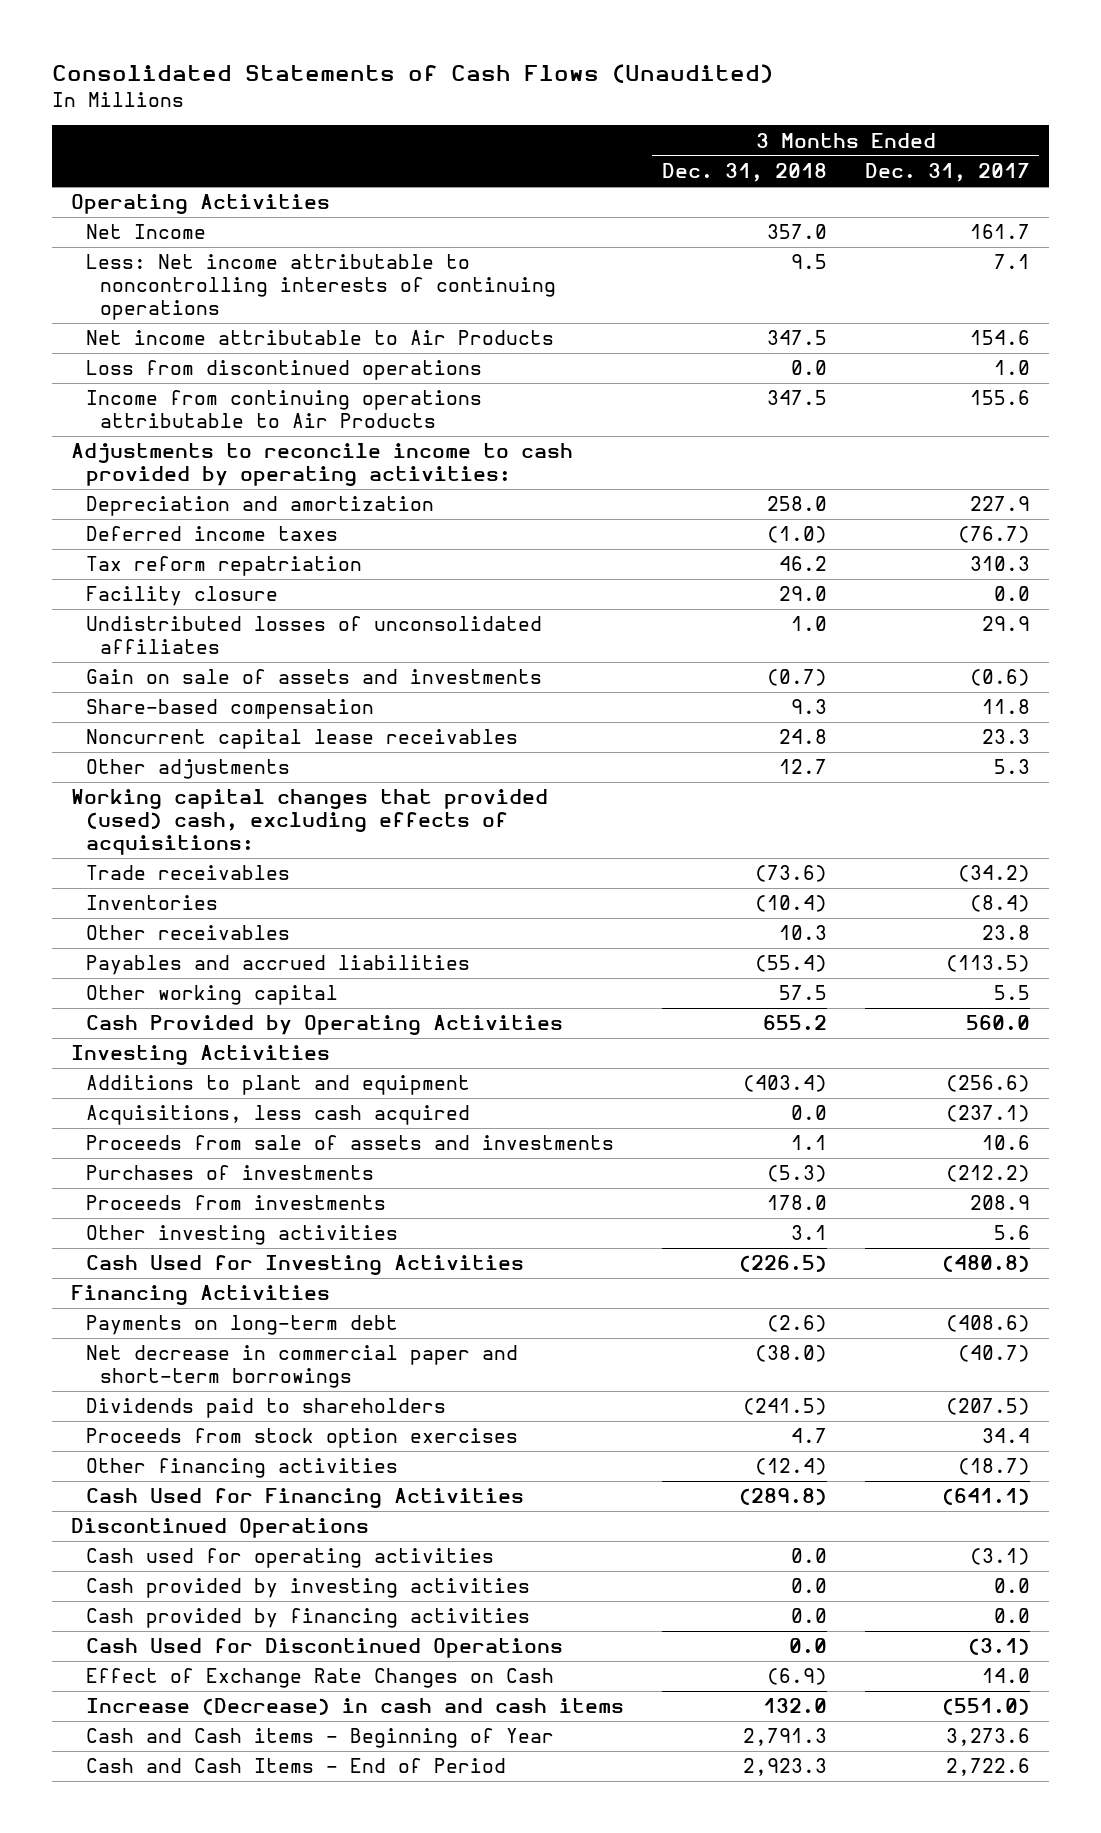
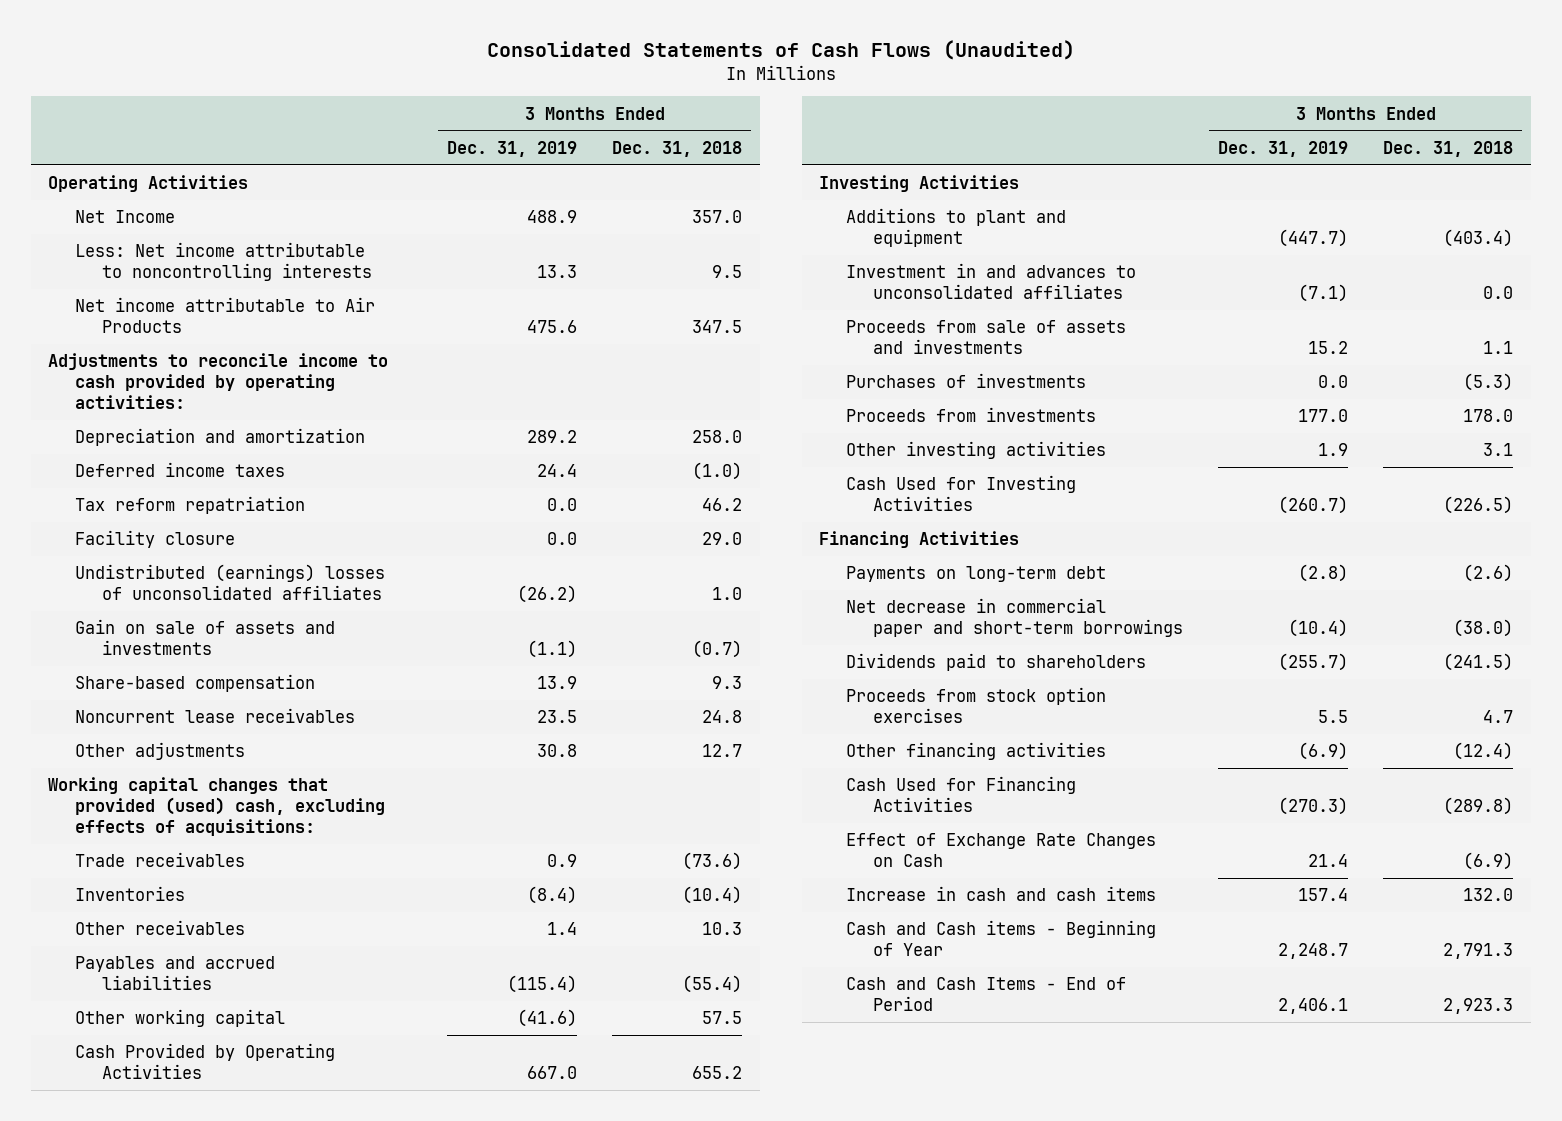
- | 3 Months Ended Dec. 31, 2018 | 3 Months Ended Dec. 31, 2017
+ | 3 Months Ended Dec. 31, 2019 | 3 Months Ended Dec. 31, 2018
- Less: Net income attributable to noncontrolling interests of continuing operations | 9.5 | 7.1
+ Less: Net income attributable to noncontrolling interests | 13.3 | 9.5
- Loss from discontinued operations | 0.0 | 1.0
- Income from continuing operations attributable to Air Products | 347.5 | 155.6
- Undistributed losses of unconsolidated affiliates | 1.0 | 29.9
+ Undistributed (earnings) losses of unconsolidated affiliates | (26.2) | 1.0
- Noncurrent capital lease receivables | 24.8 | 23.3
+ Noncurrent lease receivables | 23.5 | 24.8
- Acquisitions, less cash acquired | 0.0 | (237.1)
+ Investment in and advances to unconsolidated affiliates | (7.1) | 0.0
- Discontinued Operations
- Cash used for operating activities | 0.0 | (3.1)
- Cash provided by investing activities | 0.0 | 0.0
- Cash provided by financing activities | 0.0 | 0.0
- Cash Used for Discontinued Operations | 0.0 | (3.1)
- Increase (Decrease) in cash and cash items | 132.0 | (551.0)
+ Increase in cash and cash items | 157.4 | 132.0

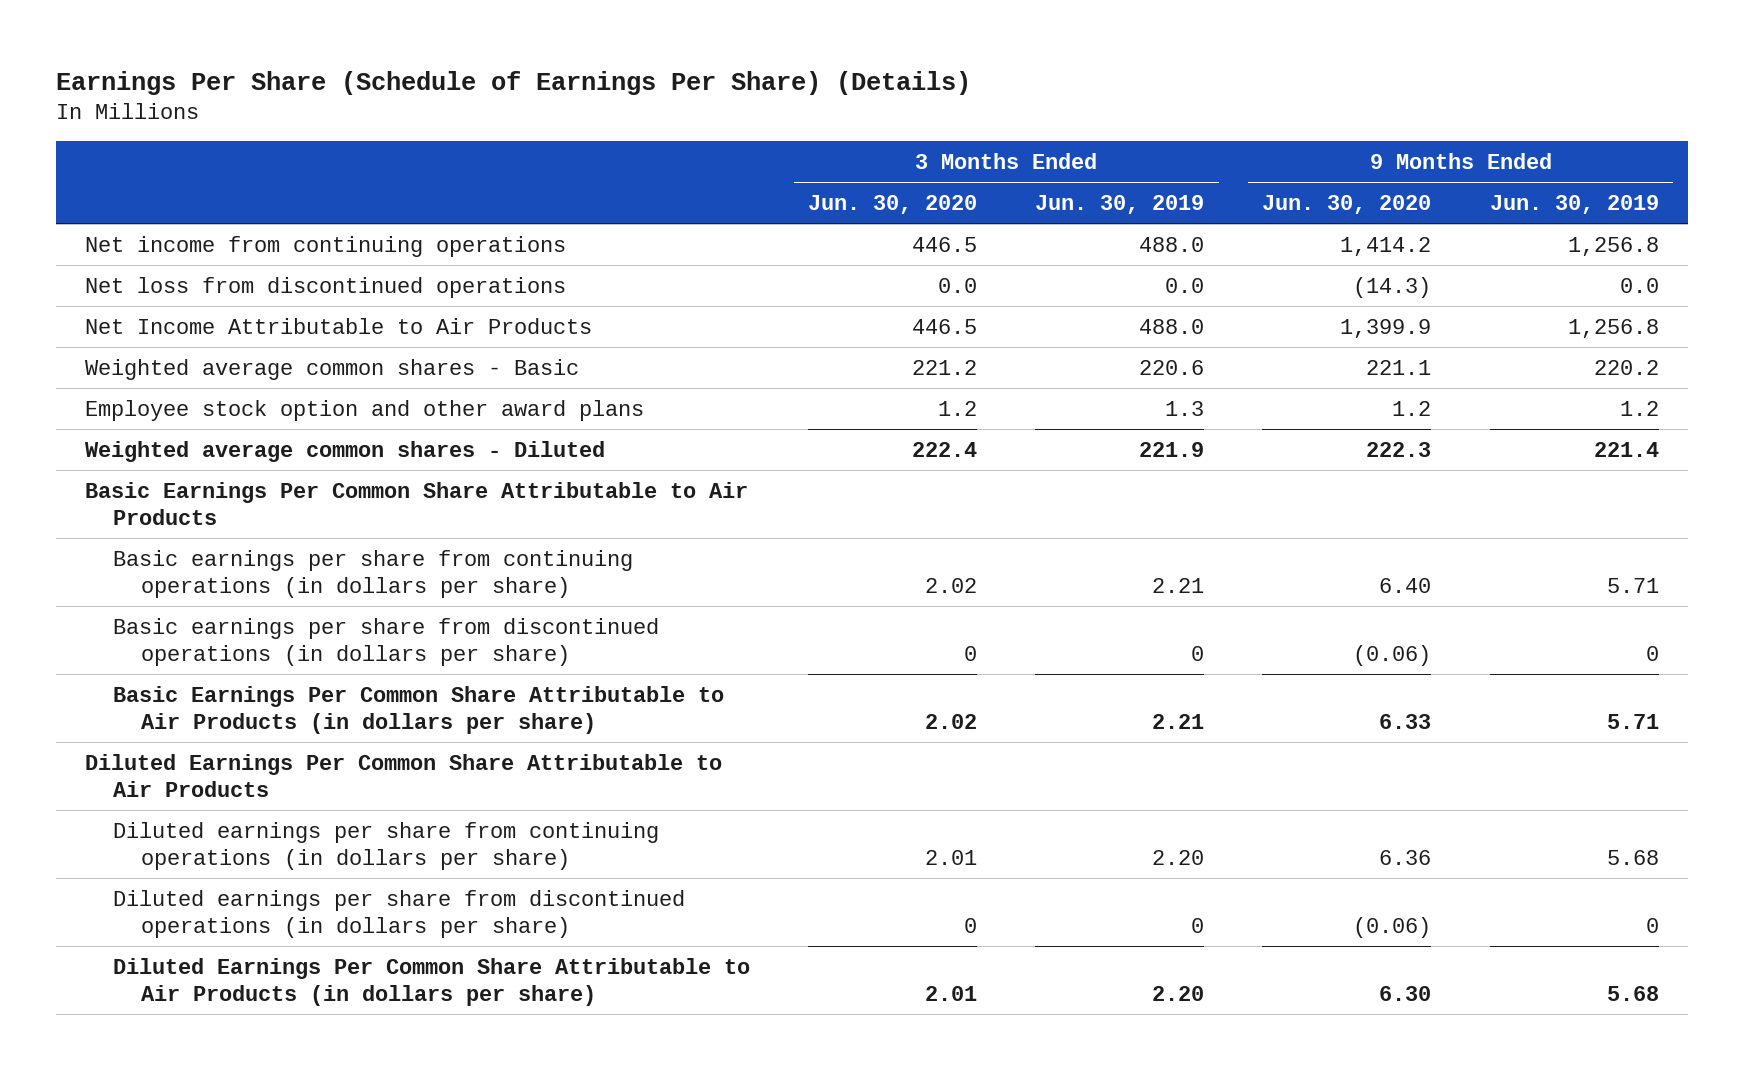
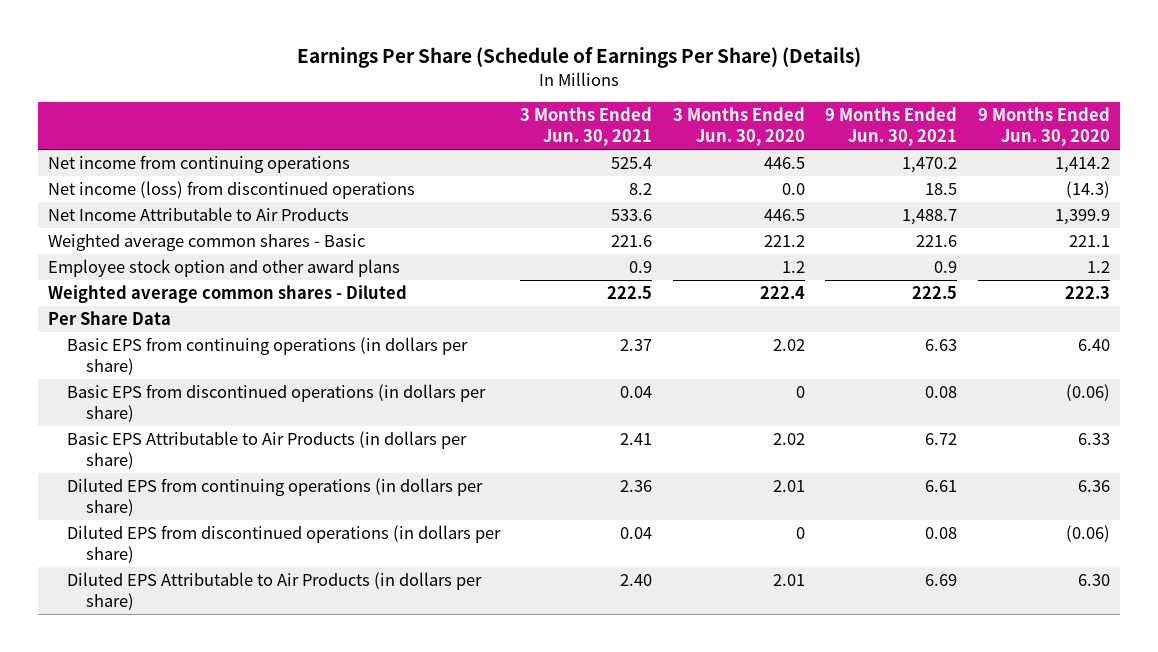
- | 3 Months Ended Jun. 30, 2020 | 3 Months Ended Jun. 30, 2019 | 9 Months Ended Jun. 30, 2020 | 9 Months Ended Jun. 30, 2019
+ | 3 Months Ended Jun. 30, 2021 | 3 Months Ended Jun. 30, 2020 | 9 Months Ended Jun. 30, 2021 | 9 Months Ended Jun. 30, 2020
- Net loss from discontinued operations | 0.0 | 0.0 | (14.3) | 0.0
+ Net income (loss) from discontinued operations | 8.2 | 0.0 | 18.5 | (14.3)
- Basic Earnings Per Common Share Attributable to Air Products
- Basic earnings per share from continuing operations (in dollars per share) | 2.02 | 2.21 | 6.40 | 5.71
- Basic earnings per share from discontinued operations (in dollars per share) | 0 | 0 | (0.06) | 0
- Basic Earnings Per Common Share Attributable to Air Products (in dollars per share) | 2.02 | 2.21 | 6.33 | 5.71
- Diluted Earnings Per Common Share Attributable to Air Products
- Diluted earnings per share from continuing operations (in dollars per share) | 2.01 | 2.20 | 6.36 | 5.68
- Diluted earnings per share from discontinued operations (in dollars per share) | 0 | 0 | (0.06) | 0
- Diluted Earnings Per Common Share Attributable to Air Products (in dollars per share) | 2.01 | 2.20 | 6.30 | 5.68
+ Per Share Data
+ Basic EPS from continuing operations (in dollars per share) | 2.37 | 2.02 | 6.63 | 6.40
+ Basic EPS from discontinued operations (in dollars per share) | 0.04 | 0 | 0.08 | (0.06)
+ Basic EPS Attributable to Air Products (in dollars per share) | 2.41 | 2.02 | 6.72 | 6.33
+ Diluted EPS from continuing operations (in dollars per share) | 2.36 | 2.01 | 6.61 | 6.36
+ Diluted EPS from discontinued operations (in dollars per share) | 0.04 | 0 | 0.08 | (0.06)
+ Diluted EPS Attributable to Air Products (in dollars per share) | 2.40 | 2.01 | 6.69 | 6.30

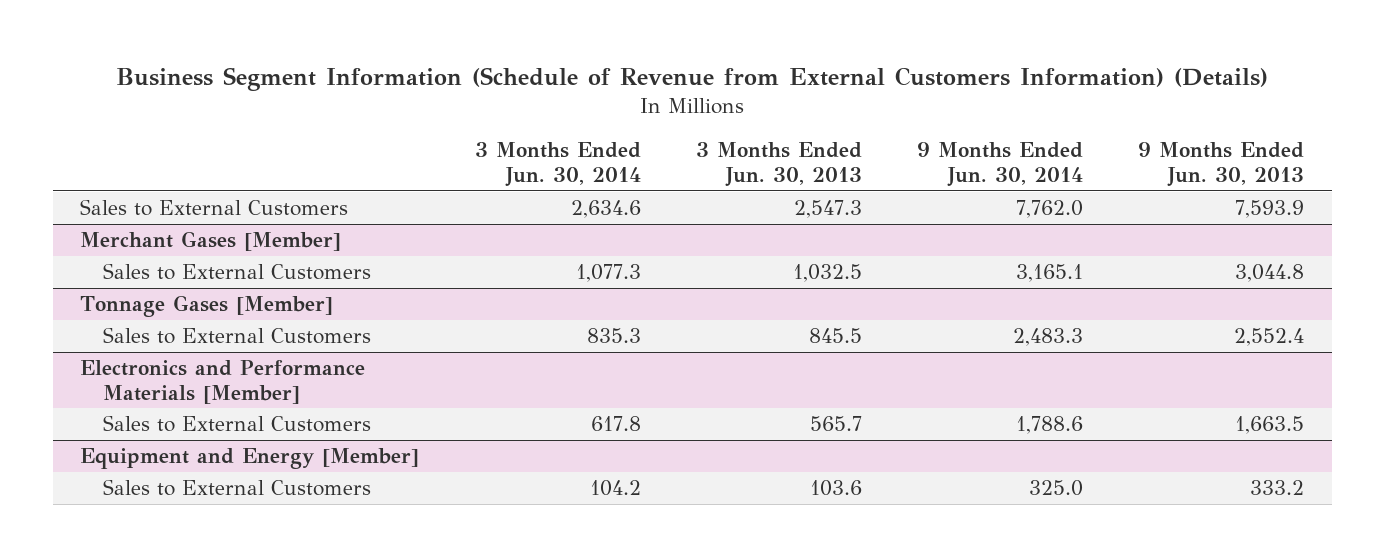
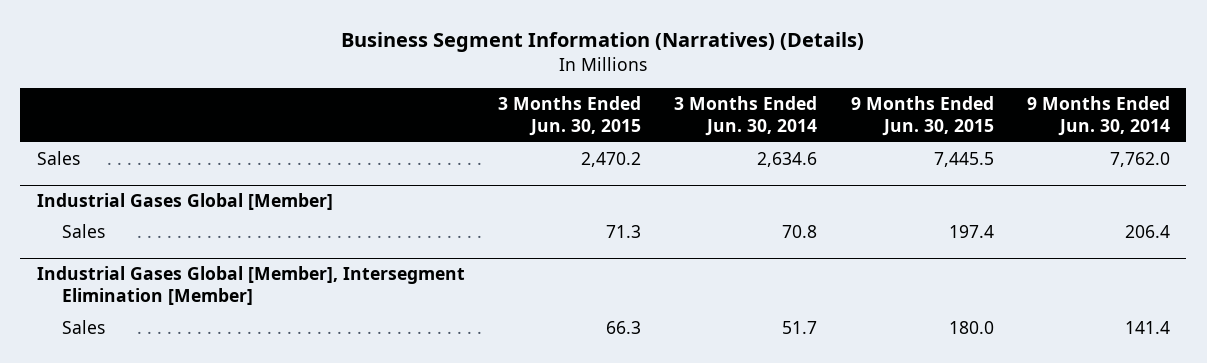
- Business Segment Information (Schedule of Revenue from External Customers Information) (Details)
+ Business Segment Information (Narratives) (Details)
- | 3 Months Ended Jun. 30, 2014 | 3 Months Ended Jun. 30, 2013 | 9 Months Ended Jun. 30, 2014 | 9 Months Ended Jun. 30, 2013
+ | 3 Months Ended Jun. 30, 2015 | 3 Months Ended Jun. 30, 2014 | 9 Months Ended Jun. 30, 2015 | 9 Months Ended Jun. 30, 2014
- Sales to External Customers | 2,634.6 | 2,547.3 | 7,762.0 | 7,593.9
- Merchant Gases [Member]
- Sales to External Customers | 1,077.3 | 1,032.5 | 3,165.1 | 3,044.8
- Tonnage Gases [Member]
- Sales to External Customers | 835.3 | 845.5 | 2,483.3 | 2,552.4
- Electronics and Performance Materials [Member]
- Sales to External Customers | 617.8 | 565.7 | 1,788.6 | 1,663.5
- Equipment and Energy [Member]
- Sales to External Customers | 104.2 | 103.6 | 325.0 | 333.2
+ Sales | 2,470.2 | 2,634.6 | 7,445.5 | 7,762.0
+ Industrial Gases Global [Member]
+ Sales | 71.3 | 70.8 | 197.4 | 206.4
+ Industrial Gases Global [Member], Intersegment Elimination [Member]
+ Sales | 66.3 | 51.7 | 180.0 | 141.4

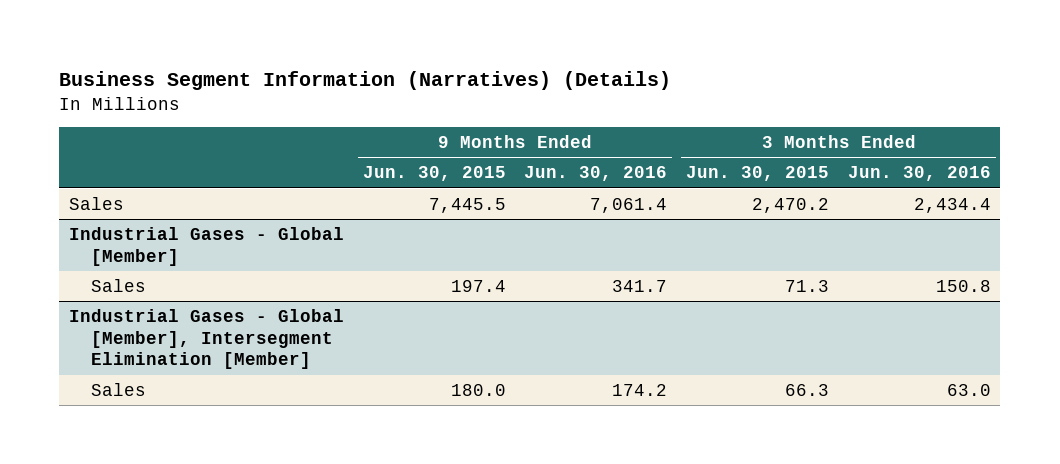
- | 3 Months Ended Jun. 30, 2015 | 3 Months Ended Jun. 30, 2014 | 9 Months Ended Jun. 30, 2015 | 9 Months Ended Jun. 30, 2014
+ | 9 Months Ended Jun. 30, 2015 | 9 Months Ended Jun. 30, 2016 | 3 Months Ended Jun. 30, 2015 | 3 Months Ended Jun. 30, 2016
- Industrial Gases Global [Member]
+ Industrial Gases - Global [Member]
- Industrial Gases Global [Member], Intersegment Elimination [Member]
+ Industrial Gases - Global [Member], Intersegment Elimination [Member]

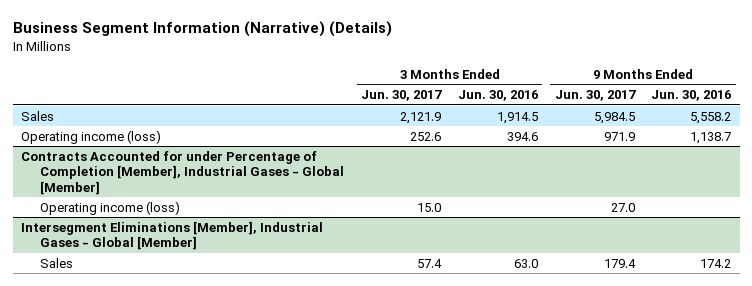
- Business Segment Information (Narratives) (Details)
+ Business Segment Information (Narrative) (Details)
- | 9 Months Ended Jun. 30, 2015 | 9 Months Ended Jun. 30, 2016 | 3 Months Ended Jun. 30, 2015 | 3 Months Ended Jun. 30, 2016
+ | 3 Months Ended Jun. 30, 2017 | 3 Months Ended Jun. 30, 2016 | 9 Months Ended Jun. 30, 2017 | 9 Months Ended Jun. 30, 2016
- Sales | 7,445.5 | 7,061.4 | 2,470.2 | 2,434.4
- Industrial Gases - Global [Member]
- Sales | 197.4 | 341.7 | 71.3 | 150.8
- Industrial Gases - Global [Member], Intersegment Elimination [Member]
+ Sales | 2,121.9 | 1,914.5 | 5,984.5 | 5,558.2
+ Operating income (loss) | 252.6 | 394.6 | 971.9 | 1,138.7
+ Contracts Accounted for under Percentage of Completion [Member], Industrial Gases - Global [Member]
+ Operating income (loss) | 15.0 | | 27.0 |
+ Intersegment Eliminations [Member], Industrial Gases - Global [Member]

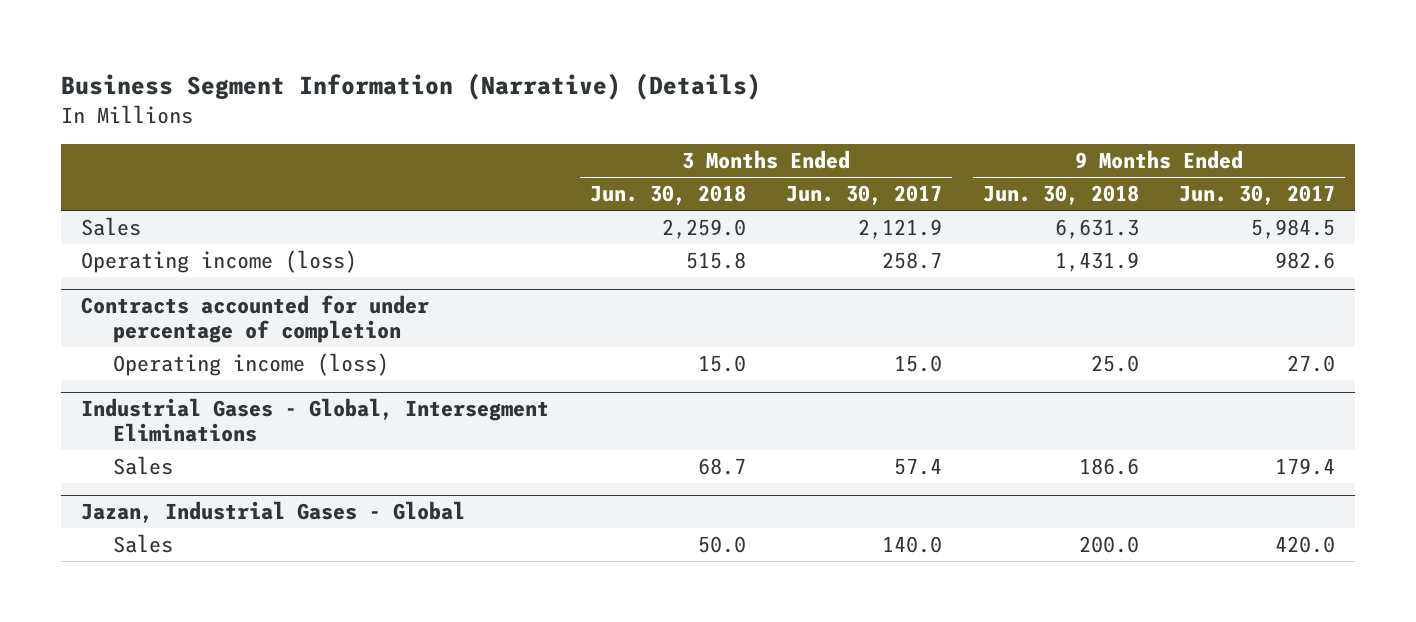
- | 3 Months Ended Jun. 30, 2017 | 3 Months Ended Jun. 30, 2016 | 9 Months Ended Jun. 30, 2017 | 9 Months Ended Jun. 30, 2016
+ | 3 Months Ended Jun. 30, 2018 | 3 Months Ended Jun. 30, 2017 | 9 Months Ended Jun. 30, 2018 | 9 Months Ended Jun. 30, 2017
- Operating income (loss) | 252.6 | 394.6 | 971.9 | 1,138.7
- Contracts Accounted for under Percentage of Completion [Member], Industrial Gases - Global [Member]
+ Operating income (loss) | 515.8 | 258.7 | 1,431.9 | 982.6
+ Contracts accounted for under percentage of completion
- Intersegment Eliminations [Member], Industrial Gases - Global [Member]
+ Industrial Gases - Global, Intersegment Eliminations
+ Jazan, Industrial Gases - Global
+ Sales | 50.0 | 140.0 | 200.0 | 420.0

